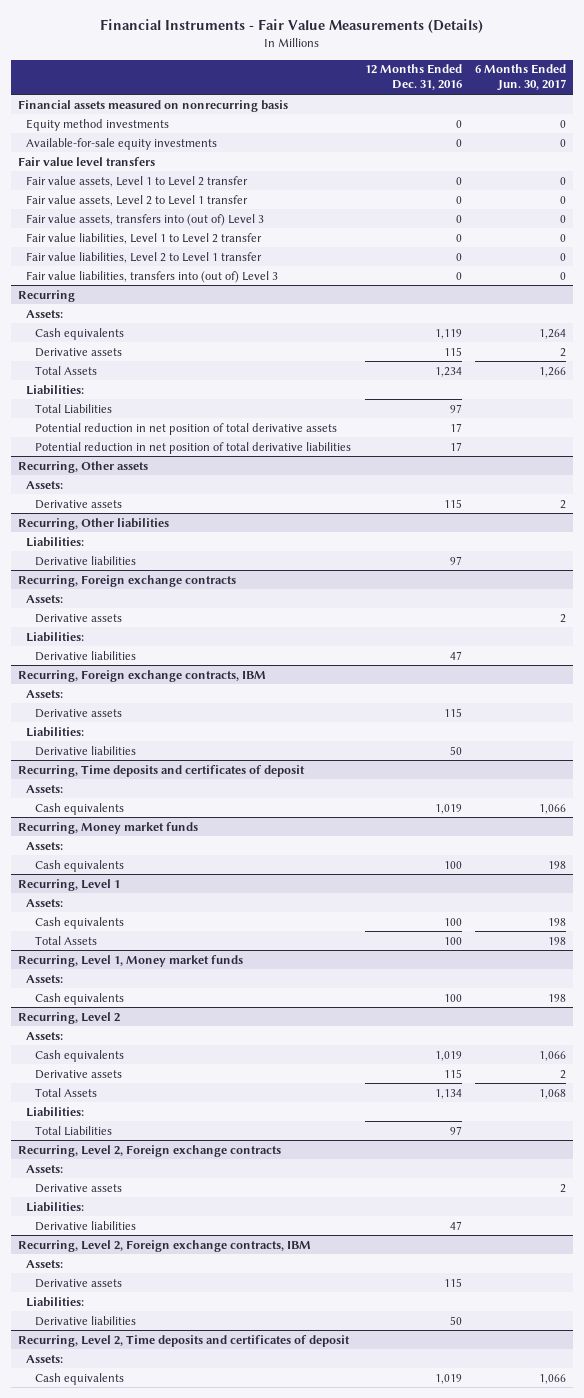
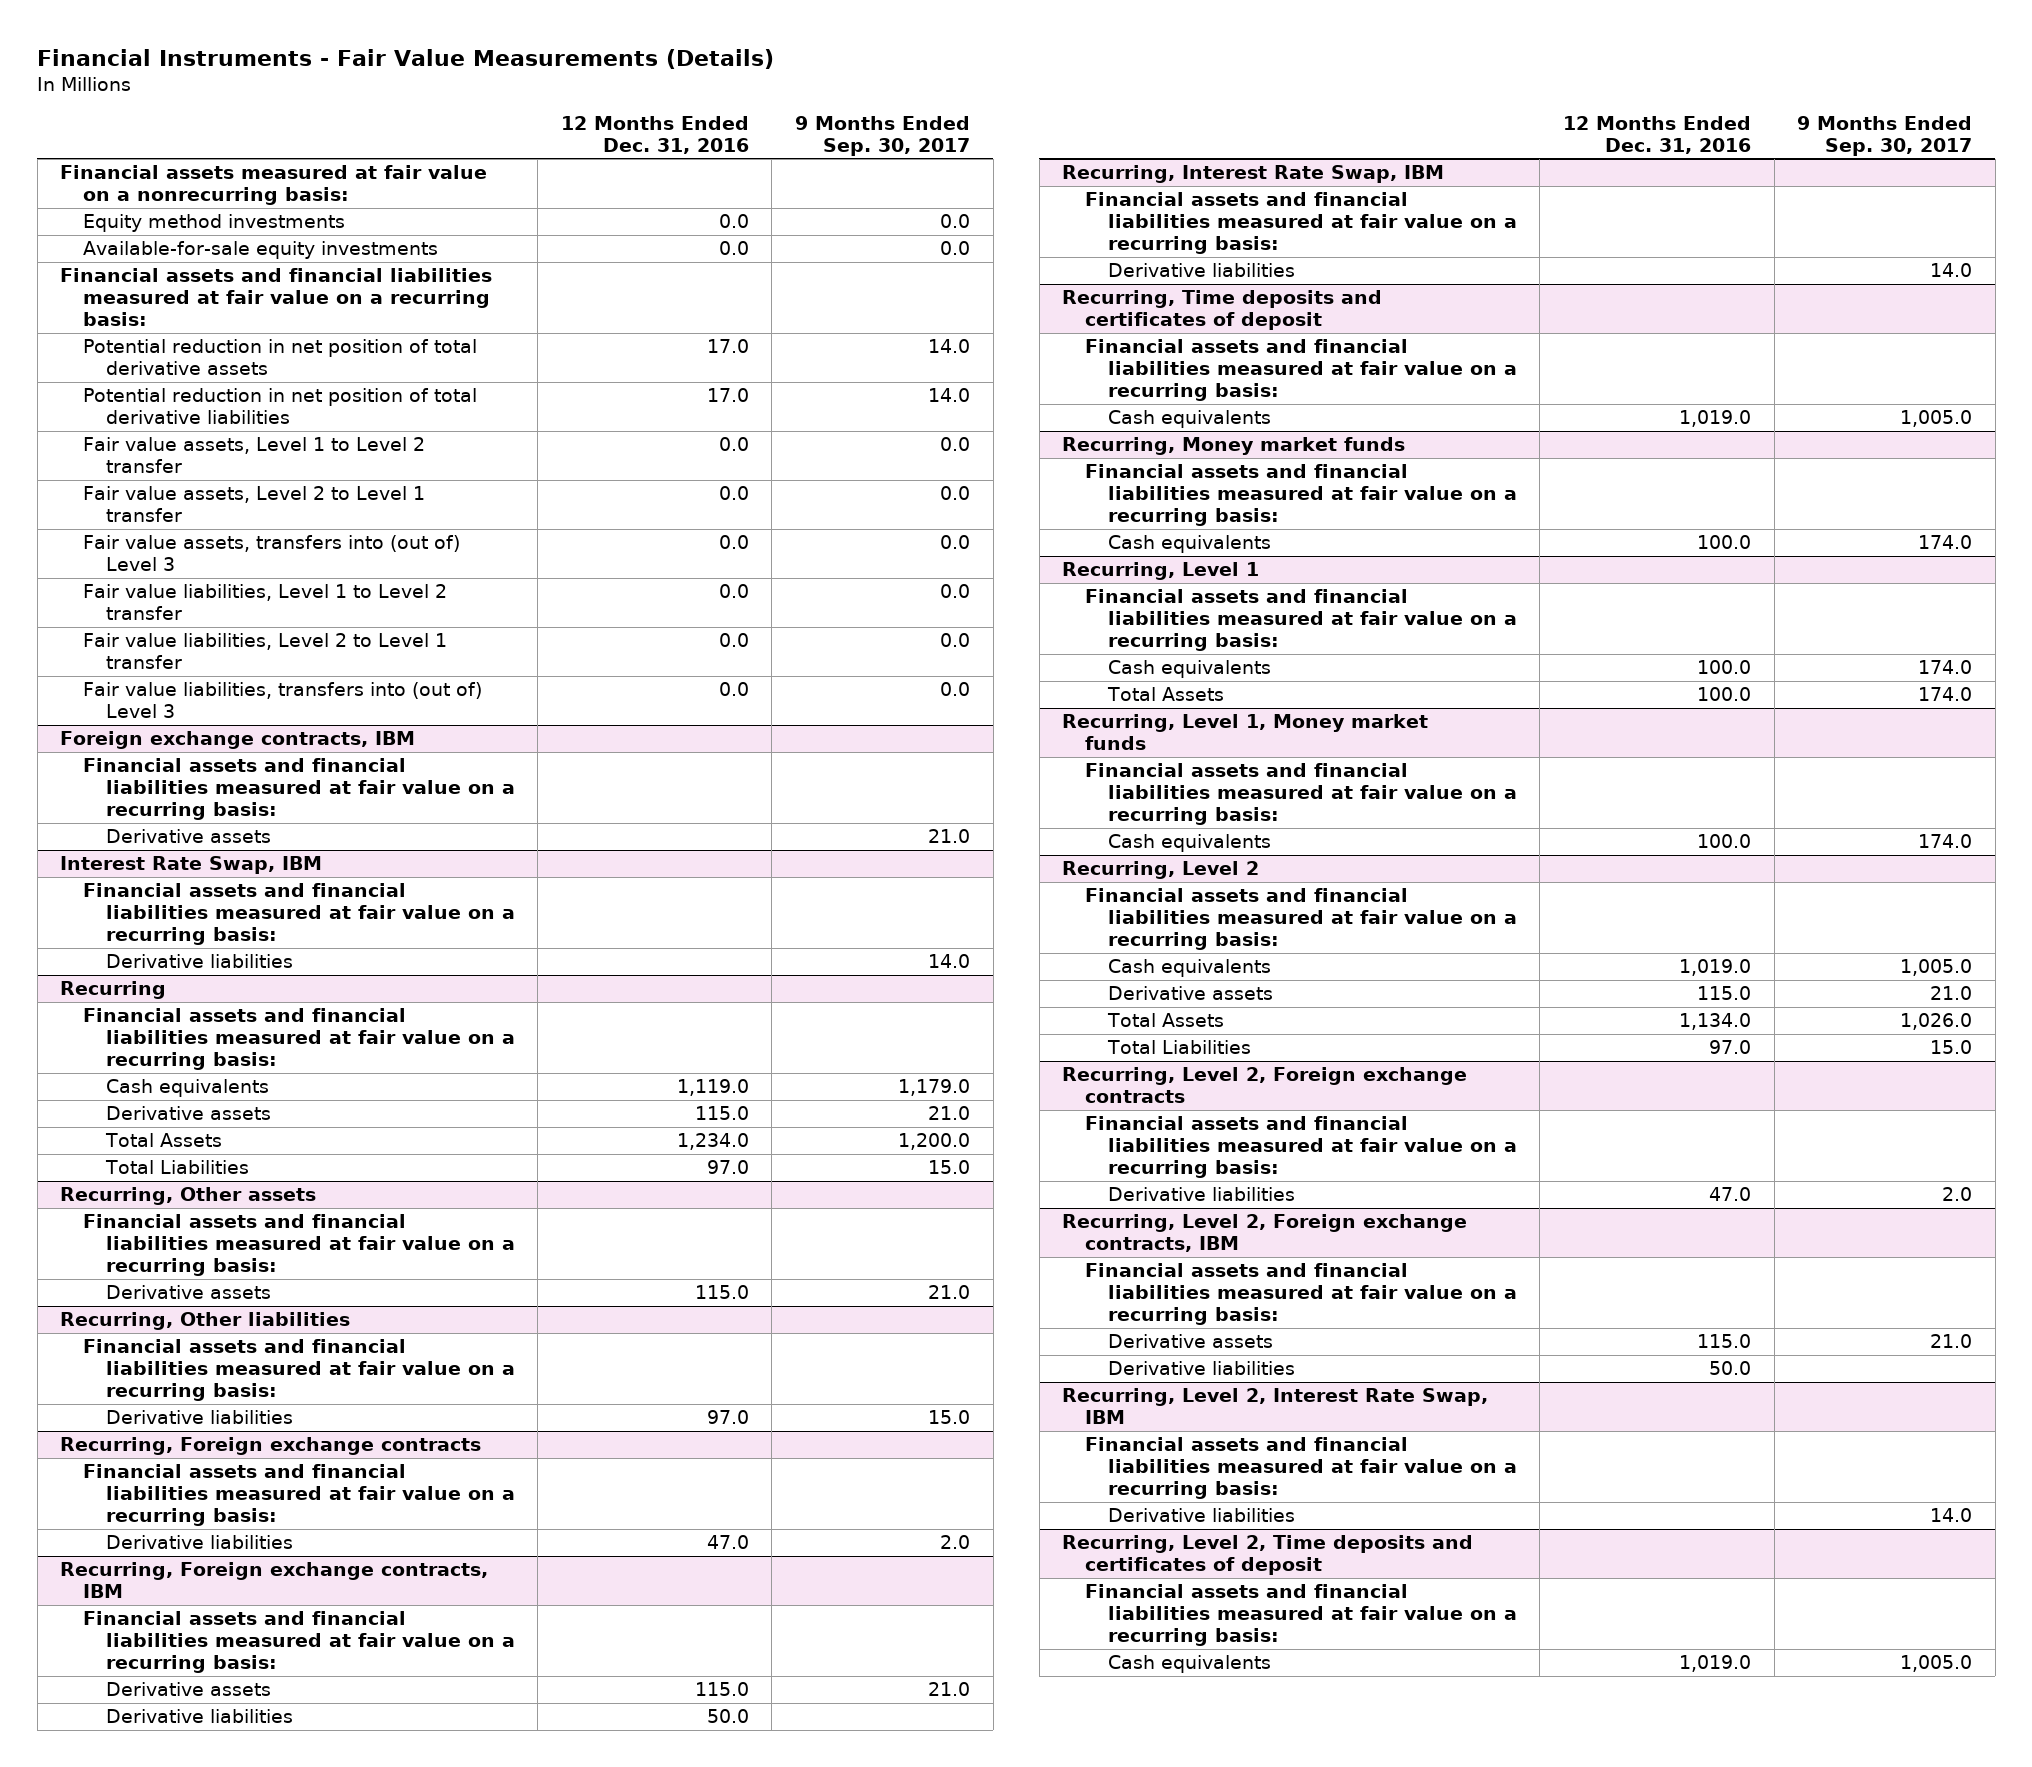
- | 12 Months Ended Dec. 31, 2016 | 6 Months Ended Jun. 30, 2017
+ | 12 Months Ended Dec. 31, 2016 | 9 Months Ended Sep. 30, 2017
- Financial assets measured on nonrecurring basis
- Equity method investments | 0 | 0
- Available-for-sale equity investments | 0 | 0
- Fair value level transfers
- Fair value assets, Level 1 to Level 2 transfer | 0 | 0
- Fair value assets, Level 2 to Level 1 transfer | 0 | 0
- Fair value assets, transfers into (out of) Level 3 | 0 | 0
- Fair value liabilities, Level 1 to Level 2 transfer | 0 | 0
- Fair value liabilities, Level 2 to Level 1 transfer | 0 | 0
- Fair value liabilities, transfers into (out of) Level 3 | 0 | 0
+ Financial assets measured at fair value on a nonrecurring basis:
+ Equity method investments | 0.0 | 0.0
+ Available-for-sale equity investments | 0.0 | 0.0
+ Financial assets and financial liabilities measured at fair value on a recurring basis:
+ Potential reduction in net position of total derivative assets | 17.0 | 14.0
+ Potential reduction in net position of total derivative liabilities | 17.0 | 14.0
+ Fair value assets, Level 1 to Level 2 transfer | 0.0 | 0.0
+ Fair value assets, Level 2 to Level 1 transfer | 0.0 | 0.0
+ Fair value assets, transfers into (out of) Level 3 | 0.0 | 0.0
+ Fair value liabilities, Level 1 to Level 2 transfer | 0.0 | 0.0
+ Fair value liabilities, Level 2 to Level 1 transfer | 0.0 | 0.0
+ Fair value liabilities, transfers into (out of) Level 3 | 0.0 | 0.0
+ Foreign exchange contracts, IBM
+ Financial assets and financial liabilities measured at fair value on a recurring basis:
+ Derivative assets | | 21.0
+ Interest Rate Swap, IBM
+ Financial assets and financial liabilities measured at fair value on a recurring basis:
+ Derivative liabilities | | 14.0
@ Recurring
- Assets:
- Cash equivalents | 1,119 | 1,264
- Derivative assets | 115 | 2
- Total Assets | 1,234 | 1,266
- Liabilities:
- Total Liabilities | 97 |
- Potential reduction in net position of total derivative assets | 17 |
- Potential reduction in net position of total derivative liabilities | 17 |
+ Financial assets and financial liabilities measured at fair value on a recurring basis:
+ Cash equivalents | 1,119.0 | 1,179.0
+ Derivative assets | 115.0 | 21.0
+ Total Assets | 1,234.0 | 1,200.0
+ Total Liabilities | 97.0 | 15.0
@ Recurring, Other assets
- Assets:
- Derivative assets | 115 | 2
+ Financial assets and financial liabilities measured at fair value on a recurring basis:
+ Derivative assets | 115.0 | 21.0
@ Recurring, Other liabilities
- Liabilities:
- Derivative liabilities | 97 |
+ Financial assets and financial liabilities measured at fair value on a recurring basis:
+ Derivative liabilities | 97.0 | 15.0
@ Recurring, Foreign exchange contracts
- Assets:
- Derivative assets | | 2
- Liabilities:
- Derivative liabilities | 47 |
+ Financial assets and financial liabilities measured at fair value on a recurring basis:
+ Derivative liabilities | 47.0 | 2.0
@ Recurring, Foreign exchange contracts, IBM
- Assets:
- Derivative assets | 115 |
- Liabilities:
- Derivative liabilities | 50 |
+ Financial assets and financial liabilities measured at fair value on a recurring basis:
+ Derivative assets | 115.0 | 21.0
+ Derivative liabilities | 50.0 |
+ Recurring, Interest Rate Swap, IBM
+ Financial assets and financial liabilities measured at fair value on a recurring basis:
+ Derivative liabilities | | 14.0
@ Recurring, Time deposits and certificates of deposit
- Assets:
- Cash equivalents | 1,019 | 1,066
+ Financial assets and financial liabilities measured at fair value on a recurring basis:
+ Cash equivalents | 1,019.0 | 1,005.0
@ Recurring, Money market funds
- Assets:
- Cash equivalents | 100 | 198
+ Financial assets and financial liabilities measured at fair value on a recurring basis:
+ Cash equivalents | 100.0 | 174.0
@ Recurring, Level 1
- Assets:
- Cash equivalents | 100 | 198
- Total Assets | 100 | 198
+ Financial assets and financial liabilities measured at fair value on a recurring basis:
+ Cash equivalents | 100.0 | 174.0
+ Total Assets | 100.0 | 174.0
@ Recurring, Level 1, Money market funds
- Assets:
- Cash equivalents | 100 | 198
+ Financial assets and financial liabilities measured at fair value on a recurring basis:
+ Cash equivalents | 100.0 | 174.0
@ Recurring, Level 2
- Assets:
- Cash equivalents | 1,019 | 1,066
- Derivative assets | 115 | 2
- Total Assets | 1,134 | 1,068
- Liabilities:
- Total Liabilities | 97 |
+ Financial assets and financial liabilities measured at fair value on a recurring basis:
+ Cash equivalents | 1,019.0 | 1,005.0
+ Derivative assets | 115.0 | 21.0
+ Total Assets | 1,134.0 | 1,026.0
+ Total Liabilities | 97.0 | 15.0
@ Recurring, Level 2, Foreign exchange contracts
- Assets:
- Derivative assets | | 2
- Liabilities:
- Derivative liabilities | 47 |
+ Financial assets and financial liabilities measured at fair value on a recurring basis:
+ Derivative liabilities | 47.0 | 2.0
@ Recurring, Level 2, Foreign exchange contracts, IBM
- Assets:
- Derivative assets | 115 |
- Liabilities:
- Derivative liabilities | 50 |
+ Financial assets and financial liabilities measured at fair value on a recurring basis:
+ Derivative assets | 115.0 | 21.0
+ Derivative liabilities | 50.0 |
+ Recurring, Level 2, Interest Rate Swap, IBM
+ Financial assets and financial liabilities measured at fair value on a recurring basis:
+ Derivative liabilities | | 14.0
@ Recurring, Level 2, Time deposits and certificates of deposit
- Assets:
- Cash equivalents | 1,019 | 1,066
+ Financial assets and financial liabilities measured at fair value on a recurring basis:
+ Cash equivalents | 1,019.0 | 1,005.0

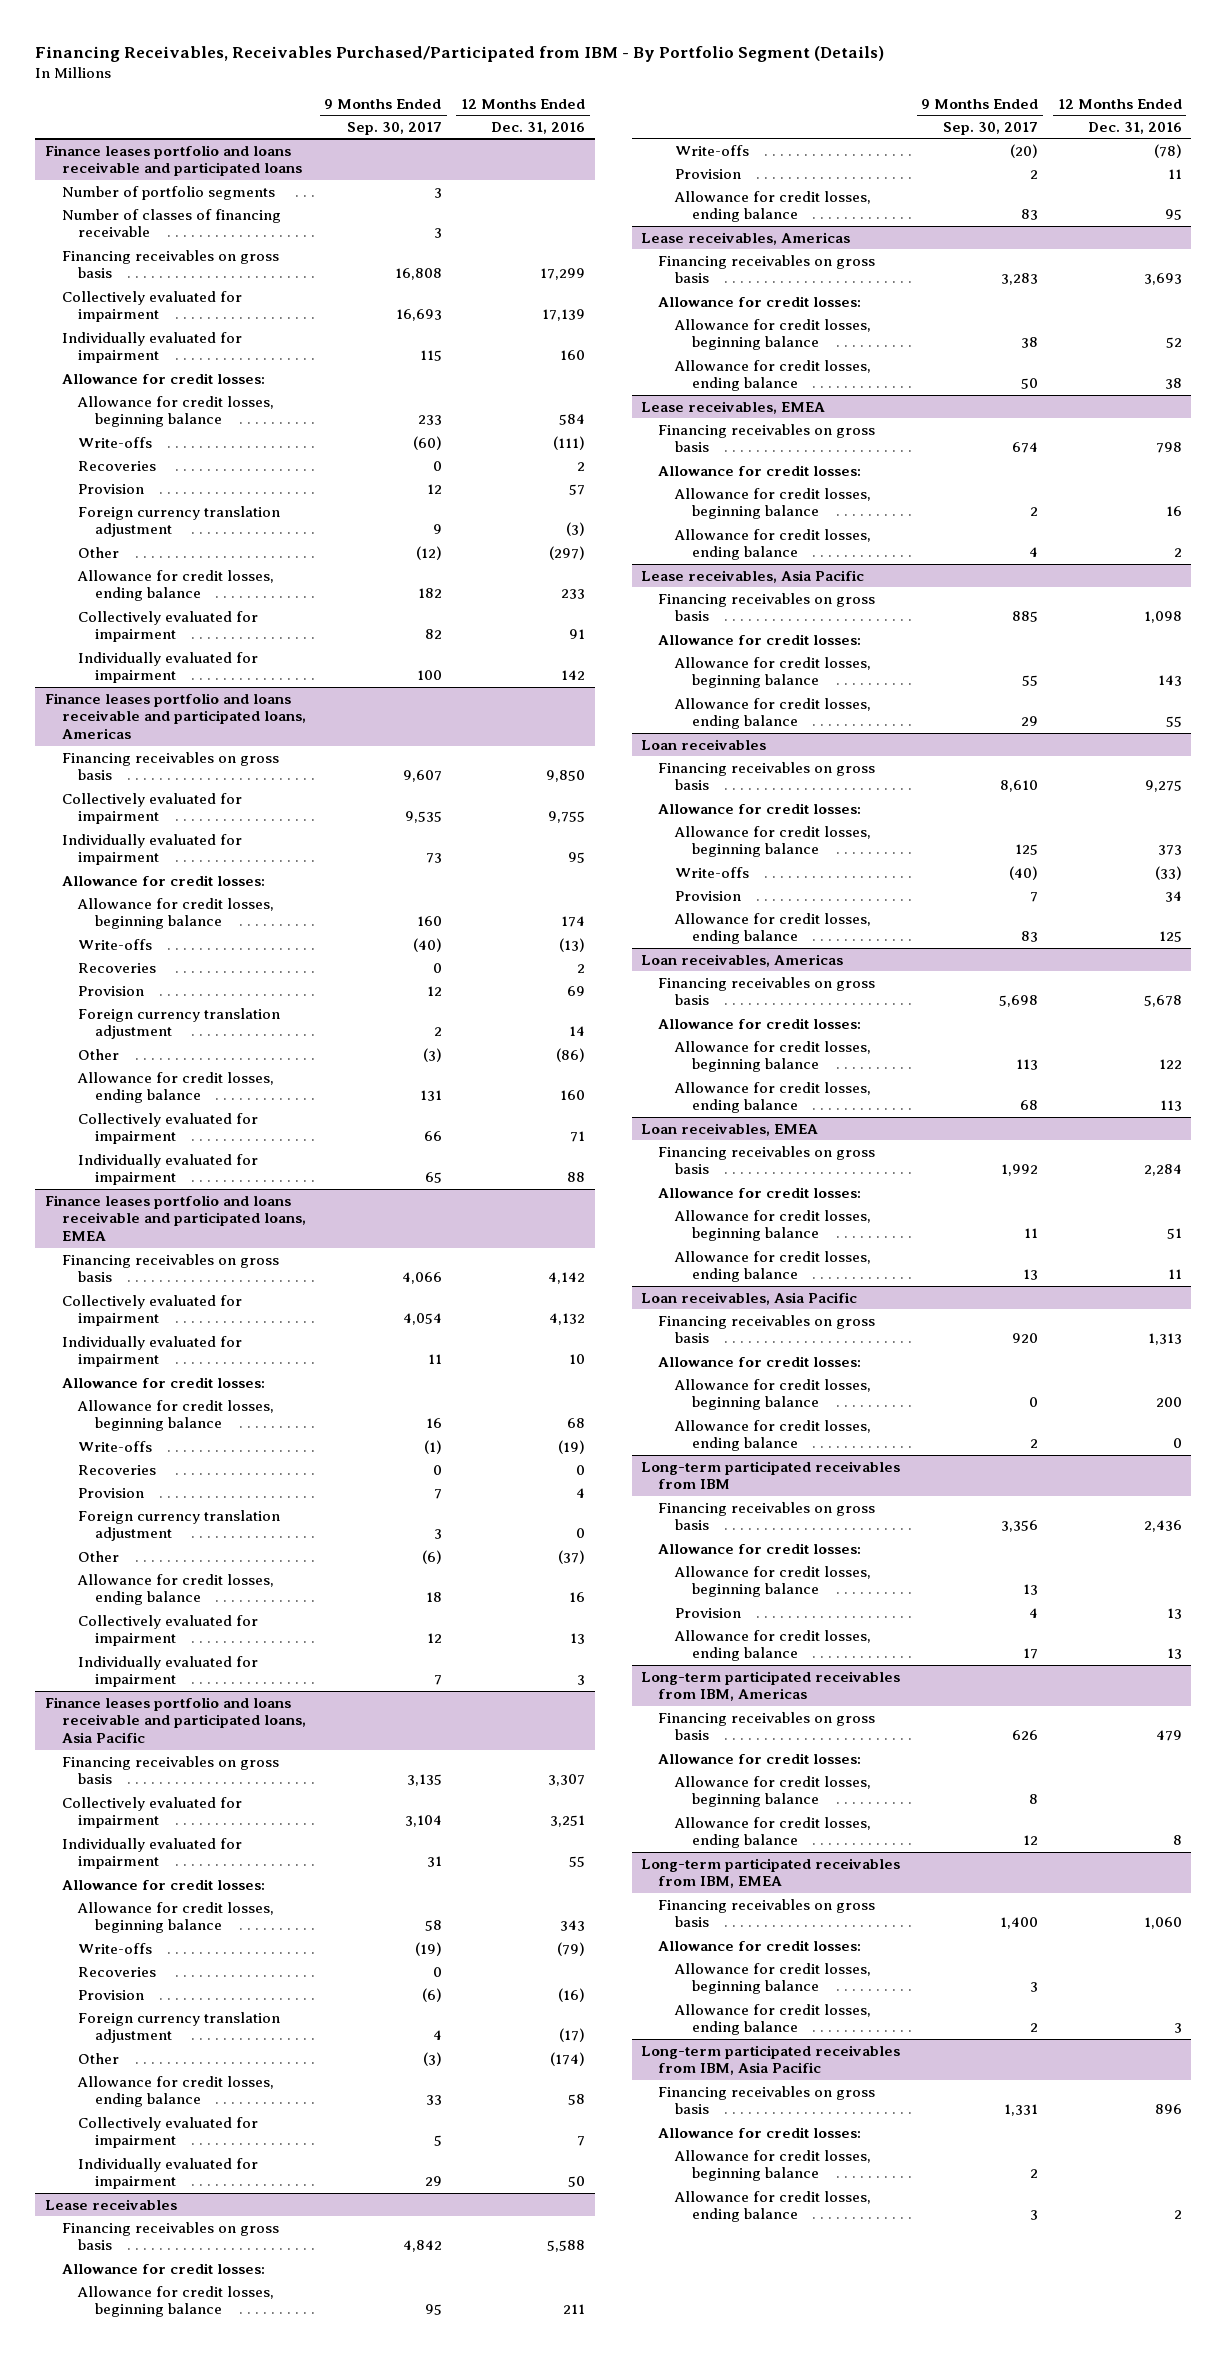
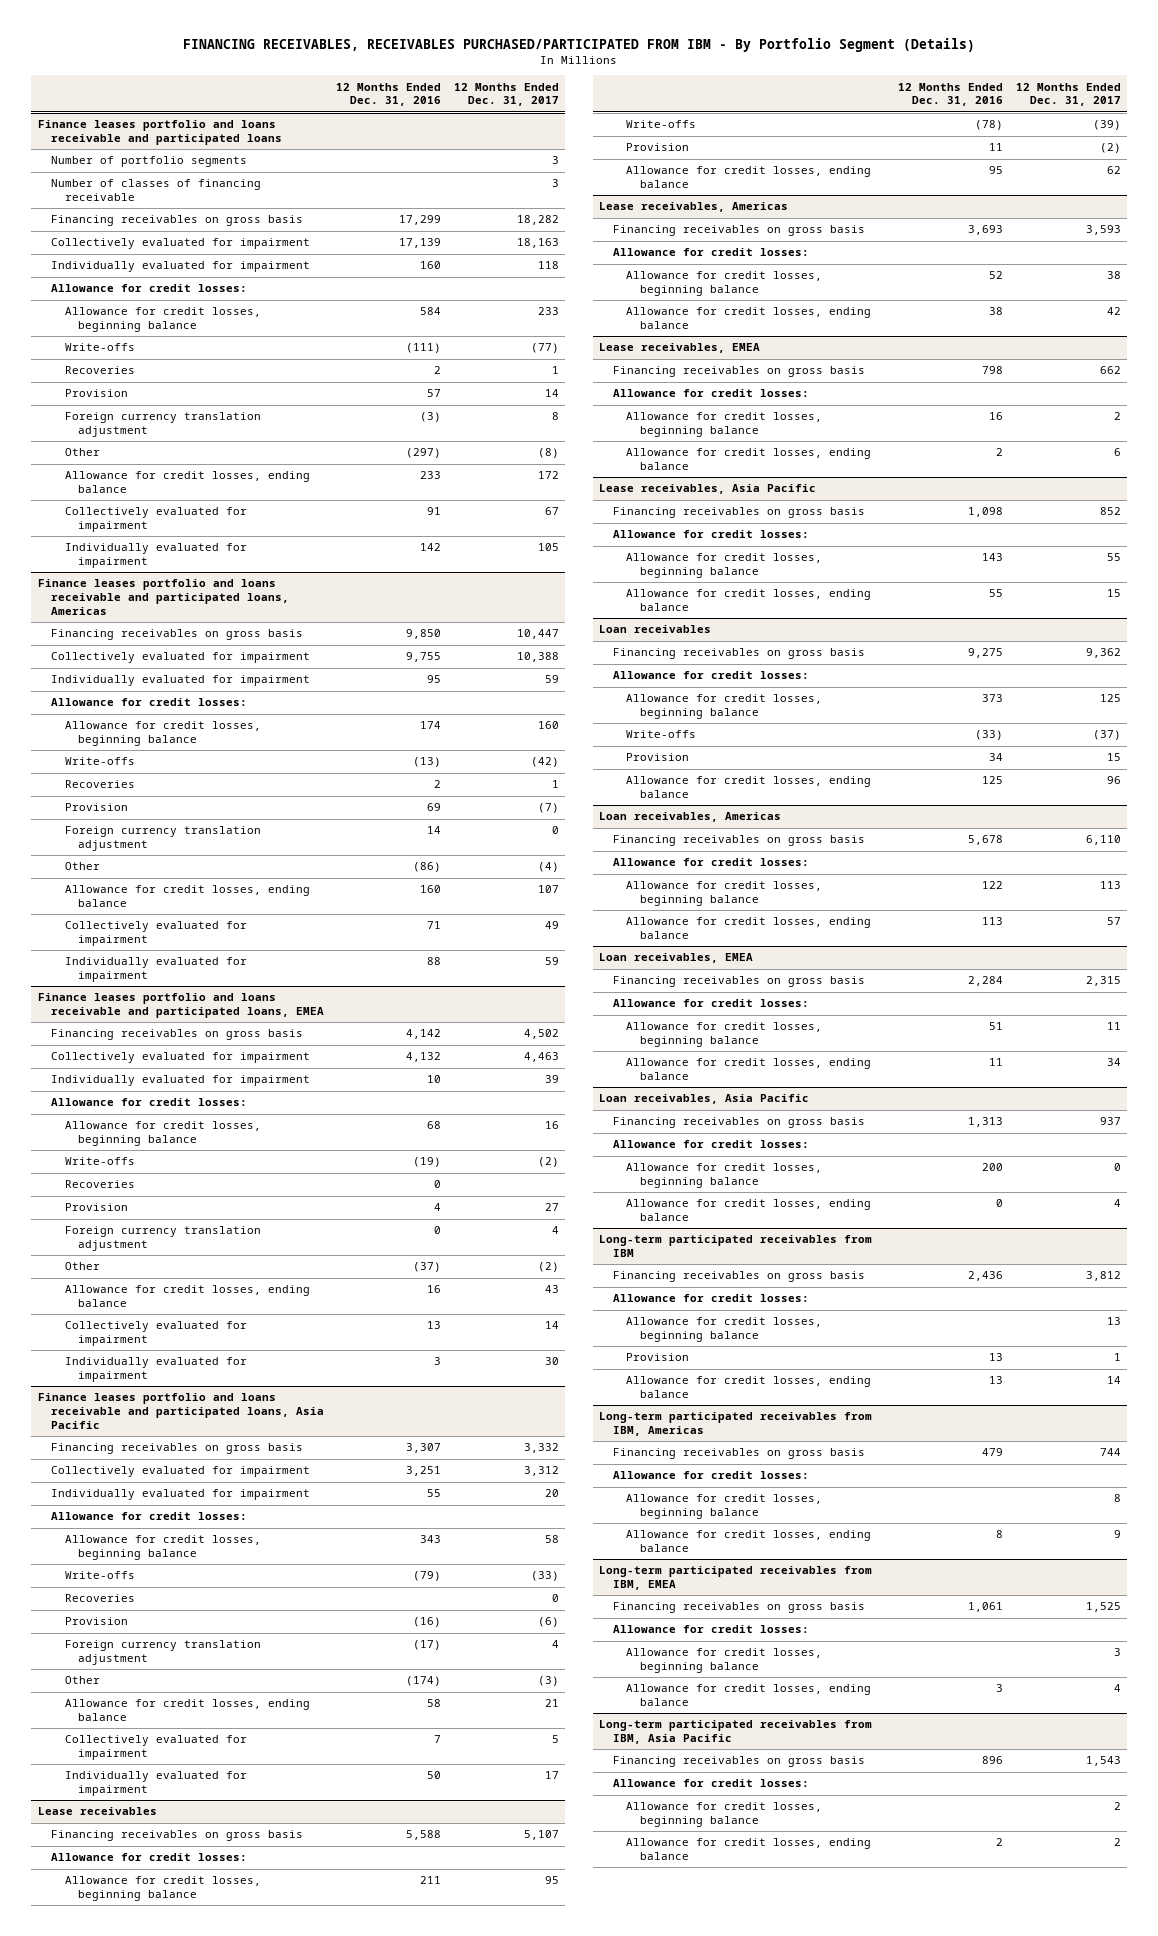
- Financing Receivables, Receivables Purchased/Participated from IBM - By Portfolio Segment (Details)
+ FINANCING RECEIVABLES, RECEIVABLES PURCHASED/PARTICIPATED FROM IBM - By Portfolio Segment (Details)
- | 9 Months Ended Sep. 30, 2017 | 12 Months Ended Dec. 31, 2016
+ | 12 Months Ended Dec. 31, 2016 | 12 Months Ended Dec. 31, 2017
@ Long-term participated receivables from IBM, EMEA
- Financing receivables on gross basis | 1,400 | 1,060
+ Financing receivables on gross basis | 1,061 | 1,525

